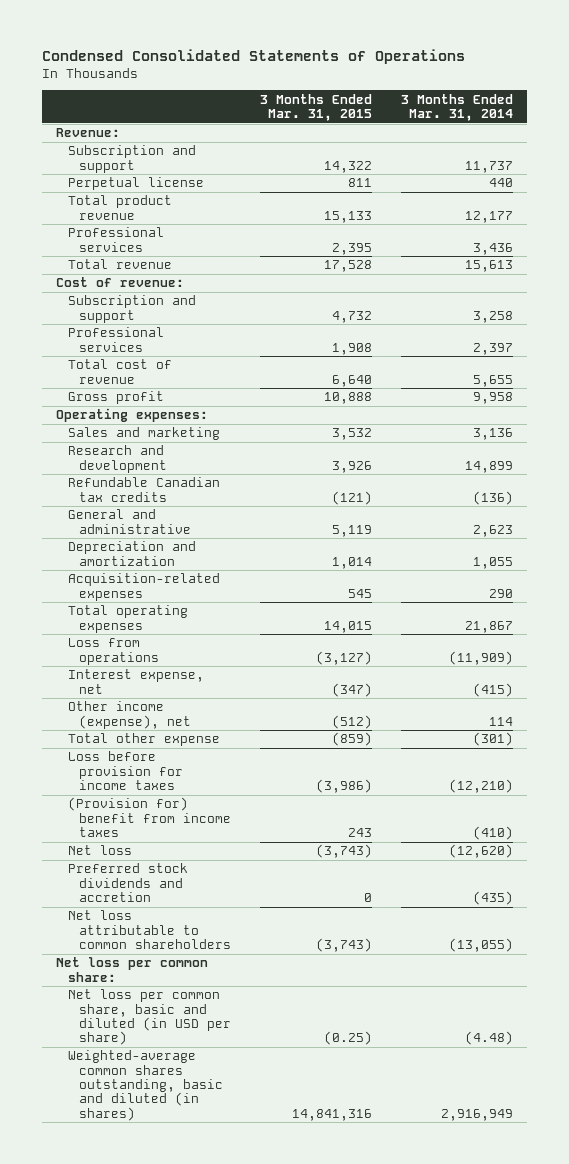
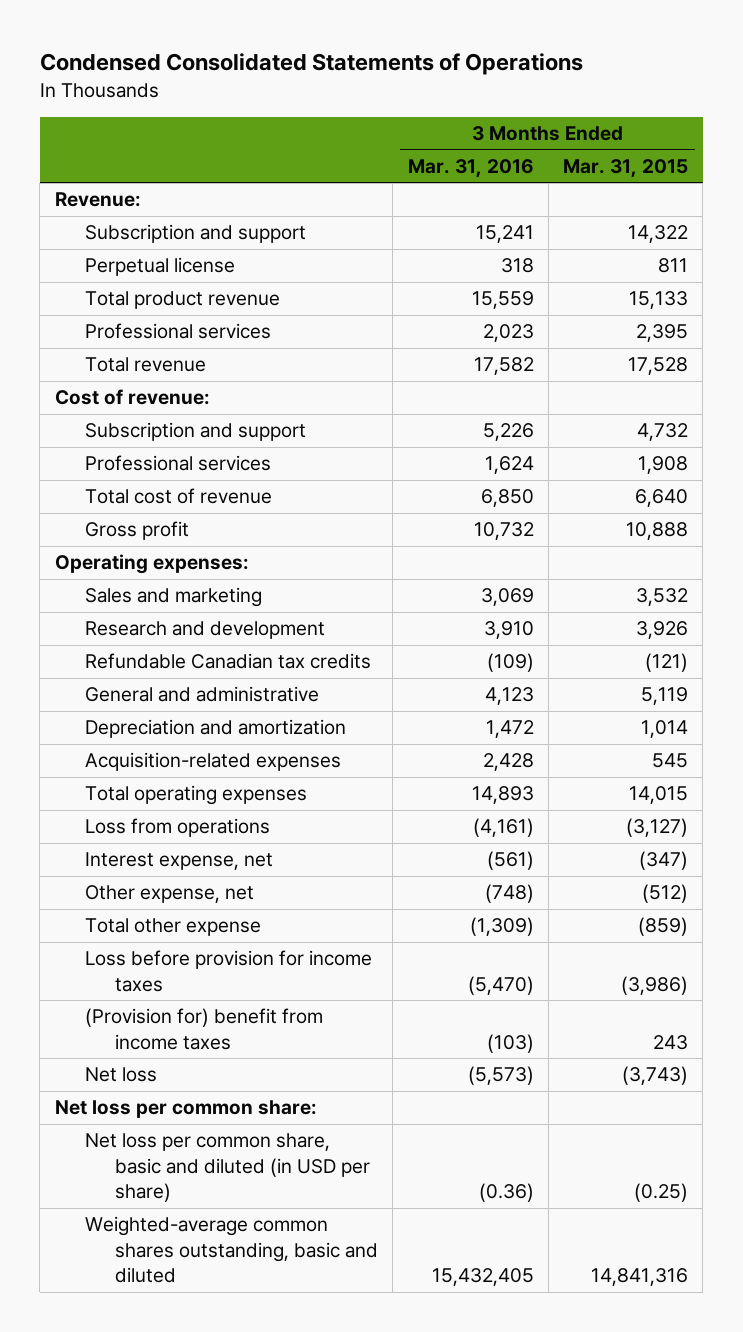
- | 3 Months Ended Mar. 31, 2015 | 3 Months Ended Mar. 31, 2014
+ | 3 Months Ended Mar. 31, 2016 | 3 Months Ended Mar. 31, 2015
- Other income (expense), net | (512) | 114
+ Other expense, net | (748) | (512)
- Preferred stock dividends and accretion | 0 | (435)
- Net loss attributable to common shareholders | (3,743) | (13,055)
- Weighted-average common shares outstanding, basic and diluted (in shares) | 14,841,316 | 2,916,949
+ Weighted-average common shares outstanding, basic and diluted | 15,432,405 | 14,841,316

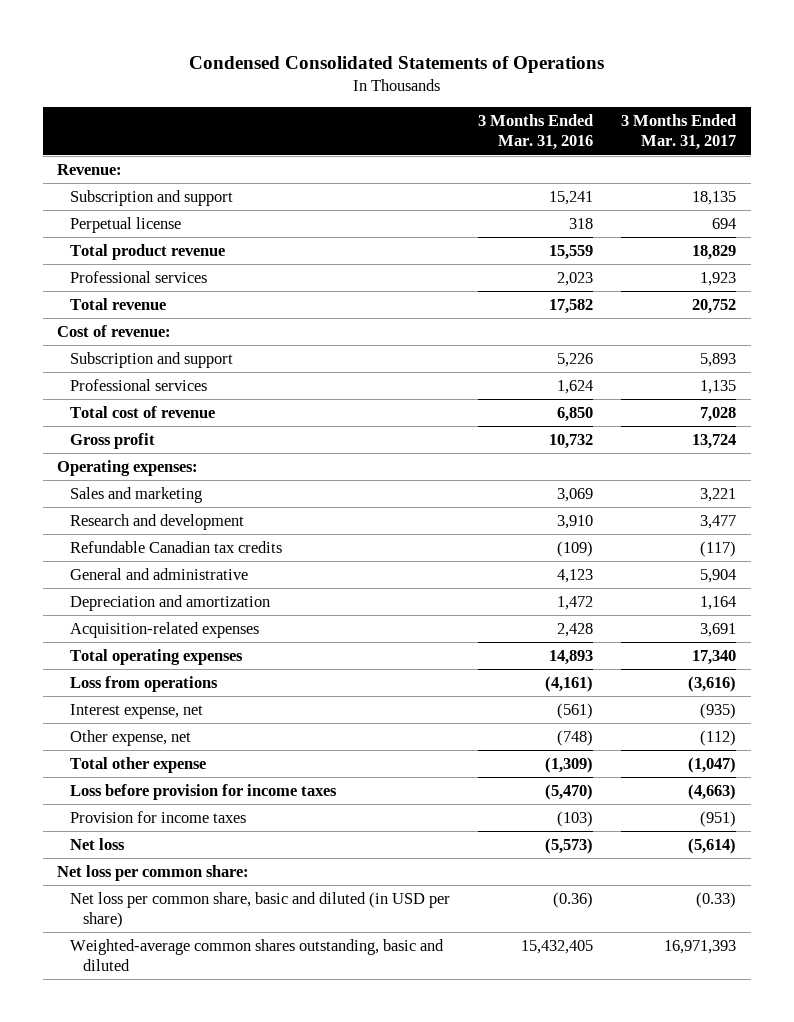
- | 3 Months Ended Mar. 31, 2016 | 3 Months Ended Mar. 31, 2015
+ | 3 Months Ended Mar. 31, 2016 | 3 Months Ended Mar. 31, 2017
- (Provision for) benefit from income taxes | (103) | 243
+ Provision for income taxes | (103) | (951)

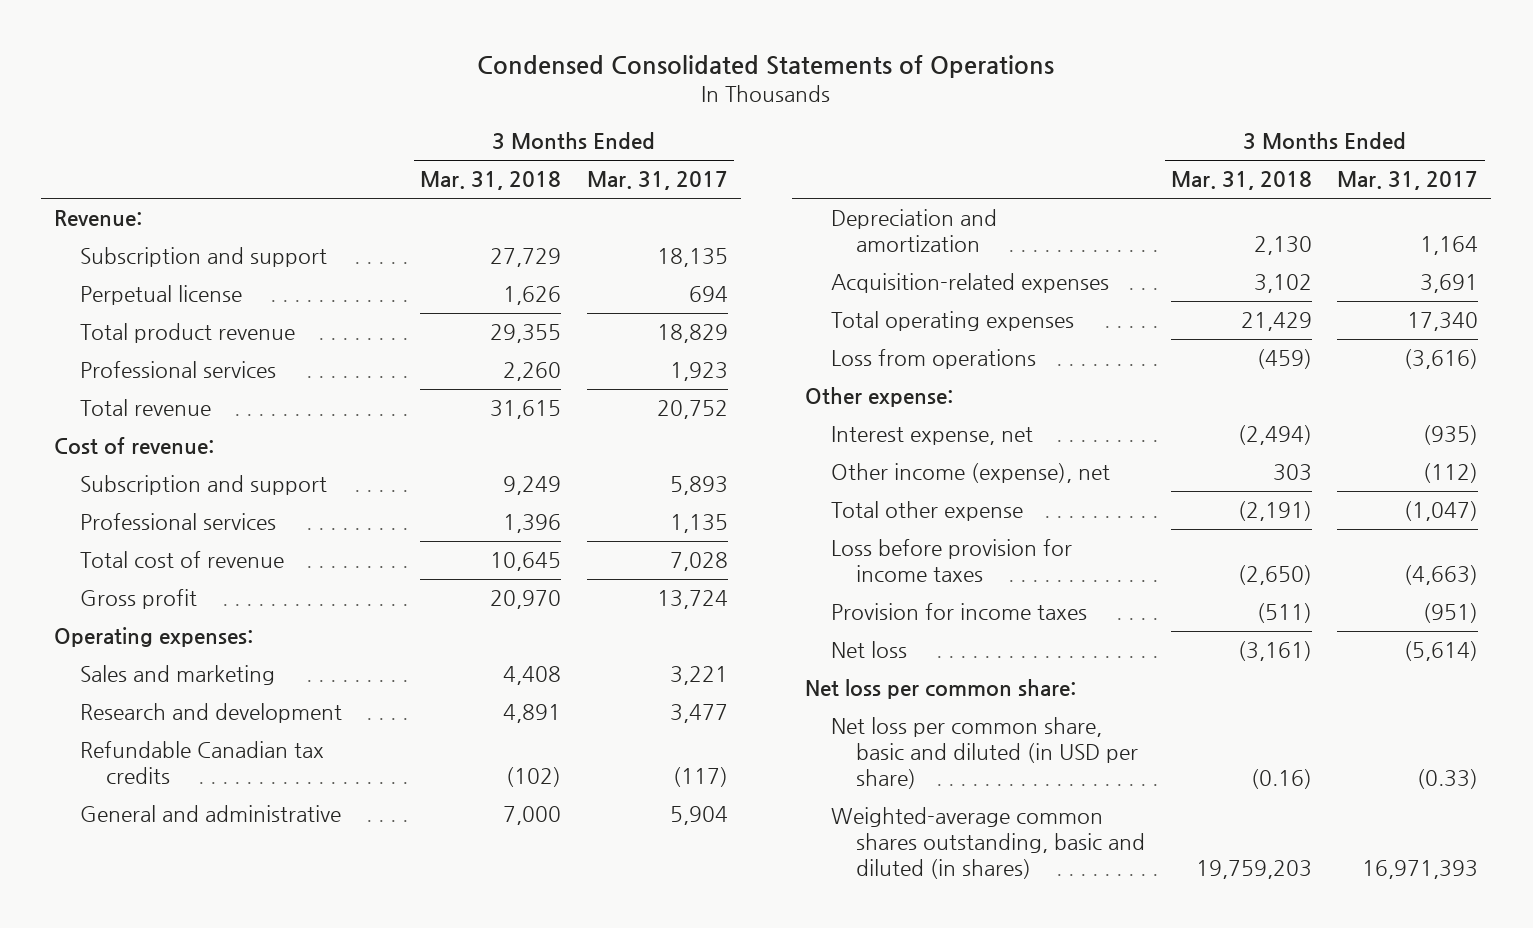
- | 3 Months Ended Mar. 31, 2016 | 3 Months Ended Mar. 31, 2017
+ | 3 Months Ended Mar. 31, 2018 | 3 Months Ended Mar. 31, 2017
+ Other expense:
- Other expense, net | (748) | (112)
+ Other income (expense), net | 303 | (112)
- Weighted-average common shares outstanding, basic and diluted | 15,432,405 | 16,971,393
+ Weighted-average common shares outstanding, basic and diluted (in shares) | 19,759,203 | 16,971,393

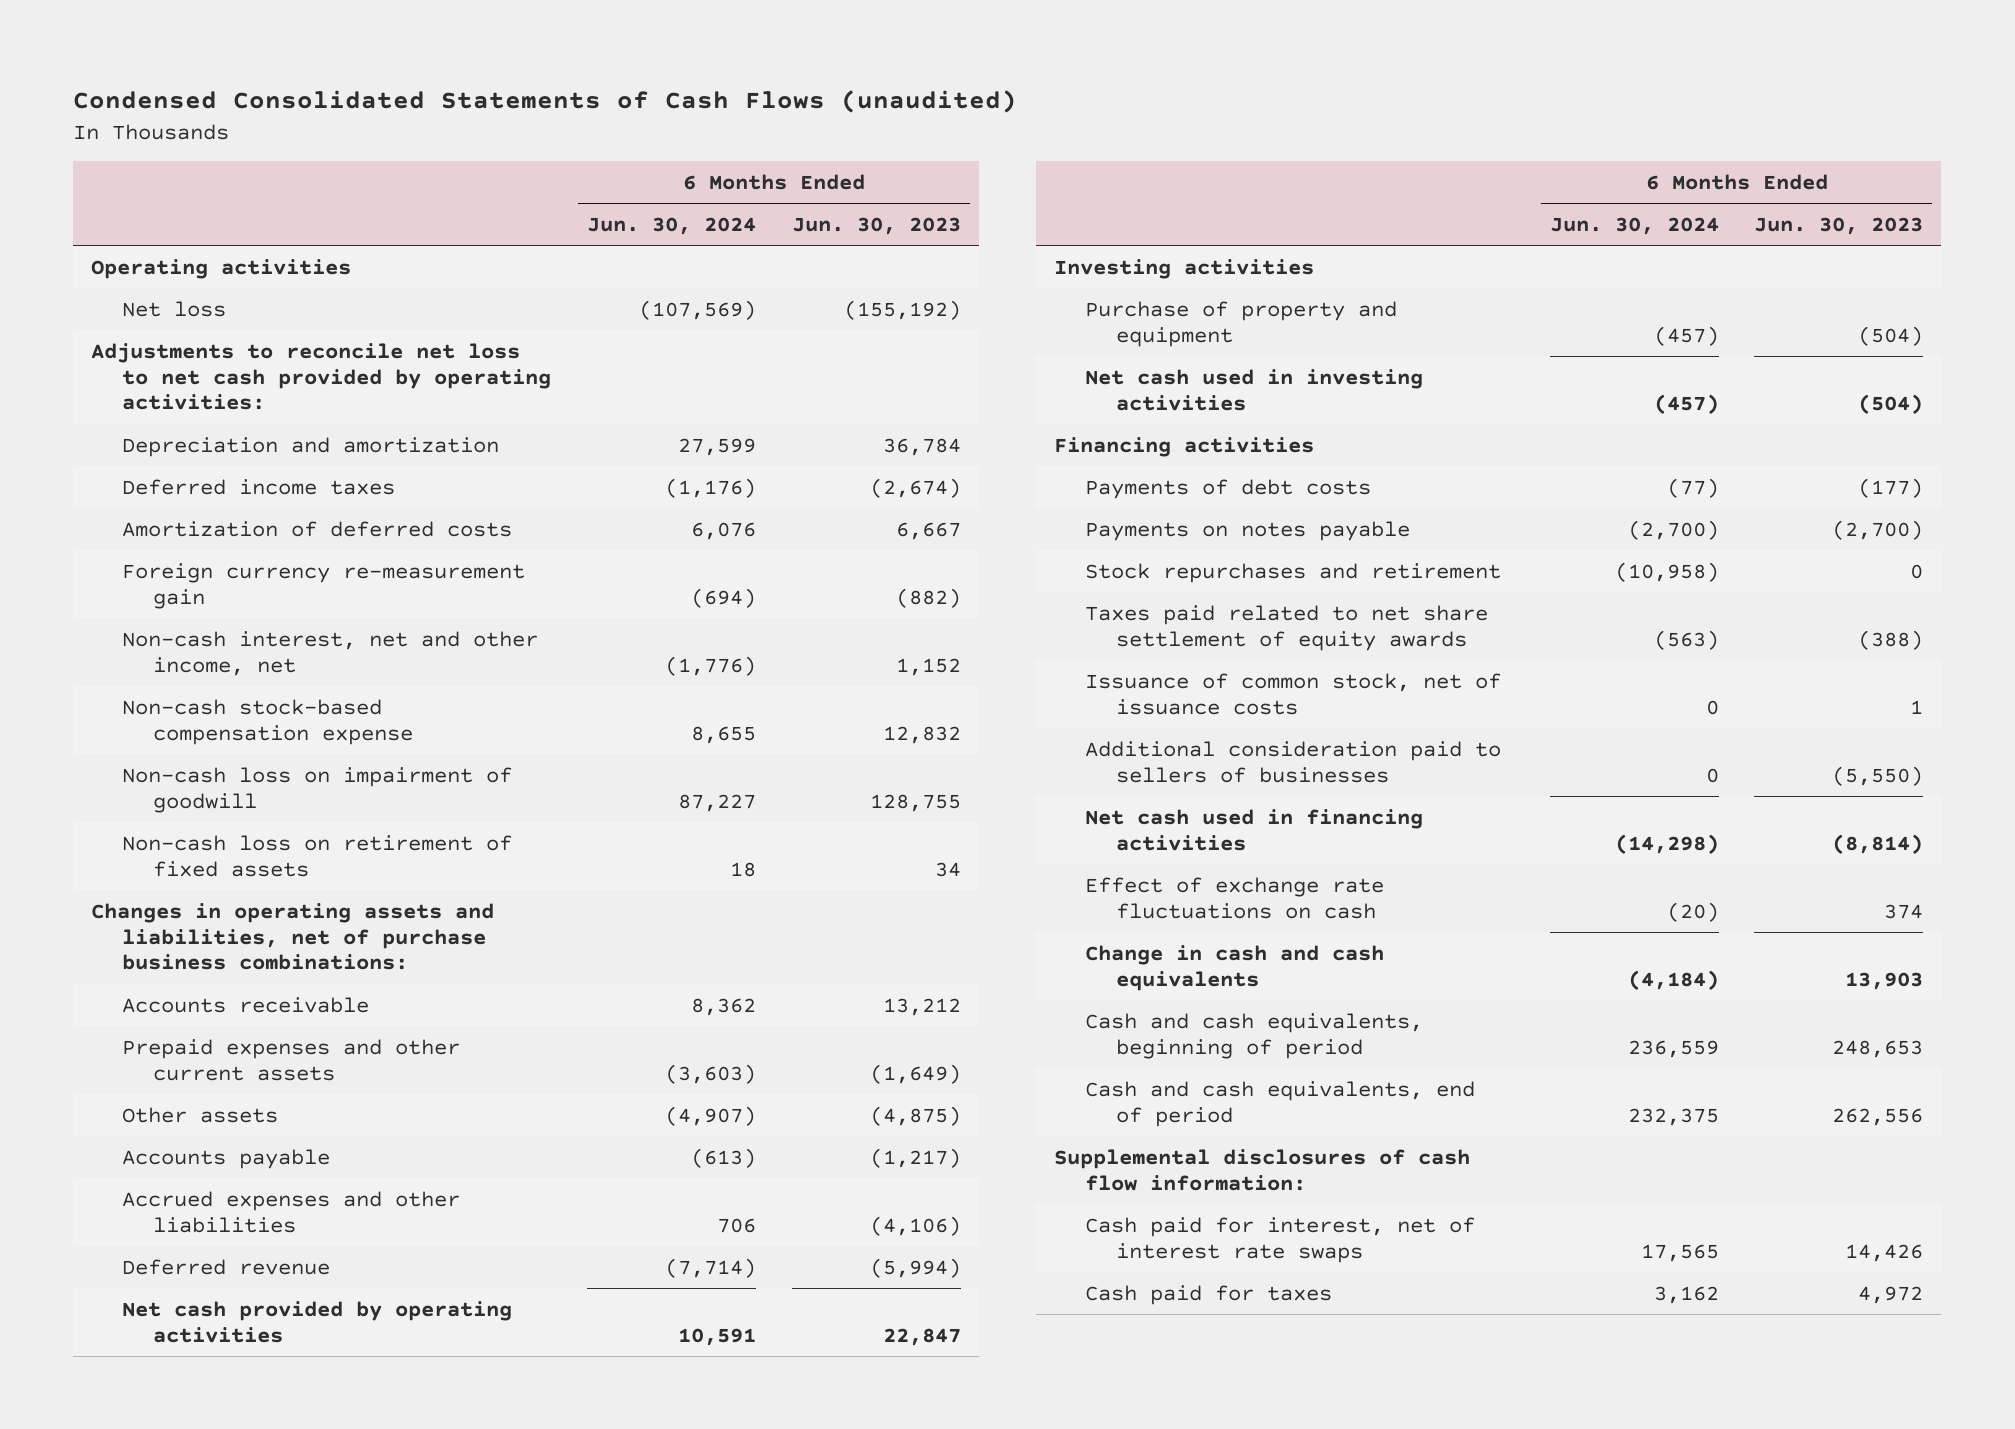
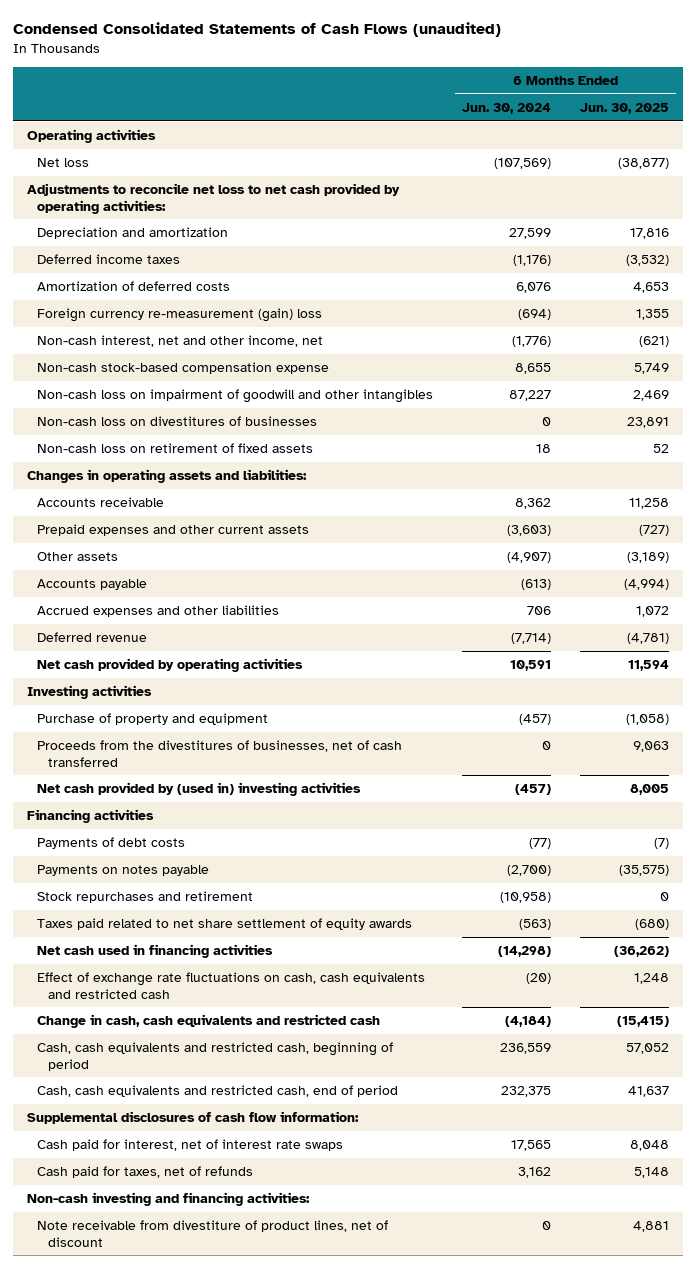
- | 6 Months Ended Jun. 30, 2024 | 6 Months Ended Jun. 30, 2023
+ | 6 Months Ended Jun. 30, 2024 | 6 Months Ended Jun. 30, 2025
- Foreign currency re-measurement gain | (694) | (882)
+ Foreign currency re-measurement (gain) loss | (694) | 1,355
- Non-cash loss on impairment of goodwill | 87,227 | 128,755
+ Non-cash loss on impairment of goodwill and other intangibles | 87,227 | 2,469
+ Non-cash loss on divestitures of businesses | 0 | 23,891
- Changes in operating assets and liabilities, net of purchase business combinations:
+ Changes in operating assets and liabilities:
- Net cash used in investing activities | (457) | (504)
+ Proceeds from the divestitures of businesses, net of cash transferred | 0 | 9,063
+ Net cash provided by (used in) investing activities | (457) | 8,005
- Issuance of common stock, net of issuance costs | 0 | 1
- Additional consideration paid to sellers of businesses | 0 | (5,550)
- Effect of exchange rate fluctuations on cash | (20) | 374
- Change in cash and cash equivalents | (4,184) | 13,903
- Cash and cash equivalents, beginning of period | 236,559 | 248,653
- Cash and cash equivalents, end of period | 232,375 | 262,556
+ Effect of exchange rate fluctuations on cash, cash equivalents and restricted cash | (20) | 1,248
+ Change in cash, cash equivalents and restricted cash | (4,184) | (15,415)
+ Cash, cash equivalents and restricted cash, beginning of period | 236,559 | 57,052
+ Cash, cash equivalents and restricted cash, end of period | 232,375 | 41,637
- Cash paid for taxes | 3,162 | 4,972
+ Cash paid for taxes, net of refunds | 3,162 | 5,148
+ Non-cash investing and financing activities:
+ Note receivable from divestiture of product lines, net of discount | 0 | 4,881

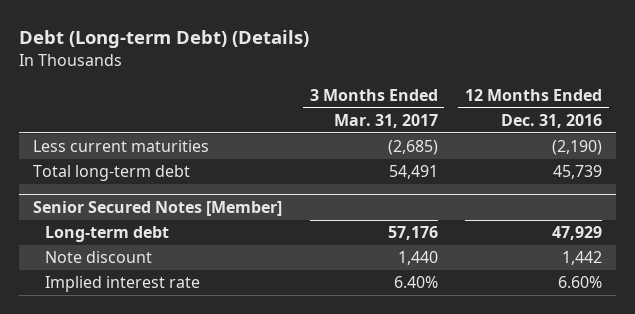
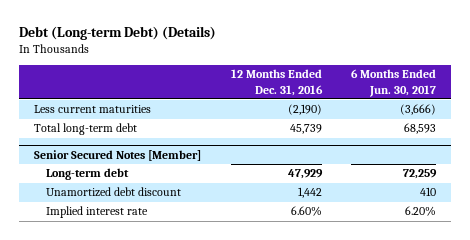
- | 3 Months Ended Mar. 31, 2017 | 12 Months Ended Dec. 31, 2016
+ | 12 Months Ended Dec. 31, 2016 | 6 Months Ended Jun. 30, 2017
@ Senior Secured Notes [Member]
- Note discount | 1,440 | 1,442
+ Unamortized debt discount | 1,442 | 410

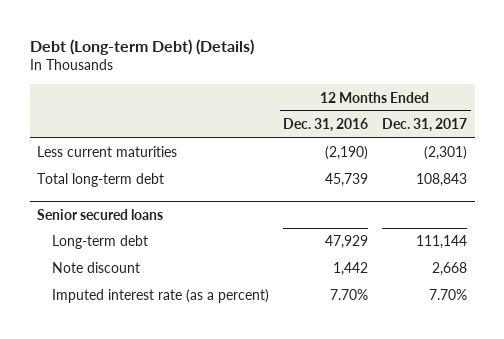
- | 12 Months Ended Dec. 31, 2016 | 6 Months Ended Jun. 30, 2017
+ | 12 Months Ended Dec. 31, 2016 | 12 Months Ended Dec. 31, 2017
- Senior Secured Notes [Member]
+ Senior secured loans
- Unamortized debt discount | 1,442 | 410
- Implied interest rate | 6.60% | 6.20%
+ Note discount | 1,442 | 2,668
+ Imputed interest rate (as a percent) | 7.70% | 7.70%

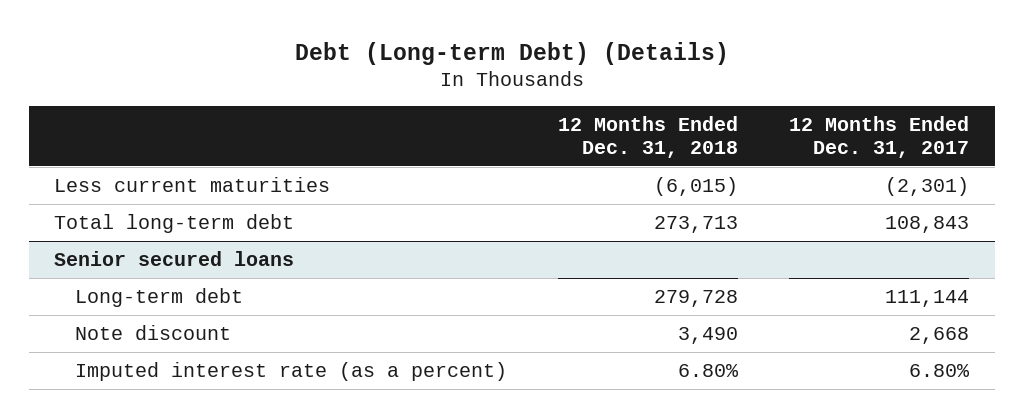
- | 12 Months Ended Dec. 31, 2016 | 12 Months Ended Dec. 31, 2017
+ | 12 Months Ended Dec. 31, 2018 | 12 Months Ended Dec. 31, 2017
@ Senior secured loans
- Imputed interest rate (as a percent) | 7.70% | 7.70%
+ Imputed interest rate (as a percent) | 6.80% | 6.80%

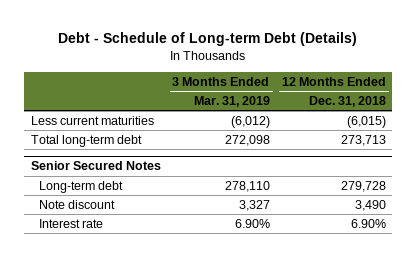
- Debt (Long-term Debt) (Details)
+ Debt - Schedule of Long-term Debt (Details)
- | 12 Months Ended Dec. 31, 2018 | 12 Months Ended Dec. 31, 2017
+ | 3 Months Ended Mar. 31, 2019 | 12 Months Ended Dec. 31, 2018
- Senior secured loans
+ Senior Secured Notes
- Imputed interest rate (as a percent) | 6.80% | 6.80%
+ Interest rate | 6.90% | 6.90%

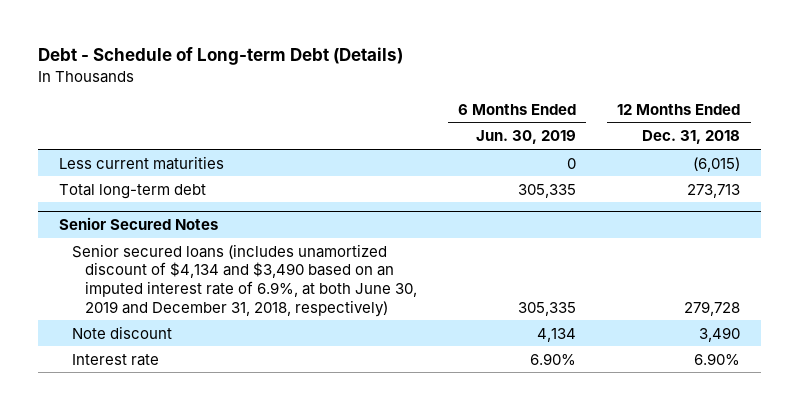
- | 3 Months Ended Mar. 31, 2019 | 12 Months Ended Dec. 31, 2018
+ | 6 Months Ended Jun. 30, 2019 | 12 Months Ended Dec. 31, 2018
@ Senior Secured Notes
- Long-term debt | 278,110 | 279,728
+ Senior secured loans (includes unamortized discount of $4,134 and $3,490 based on an imputed interest rate of 6.9%, at both June 30, 2019 and December 31, 2018, respectively) | 305,335 | 279,728

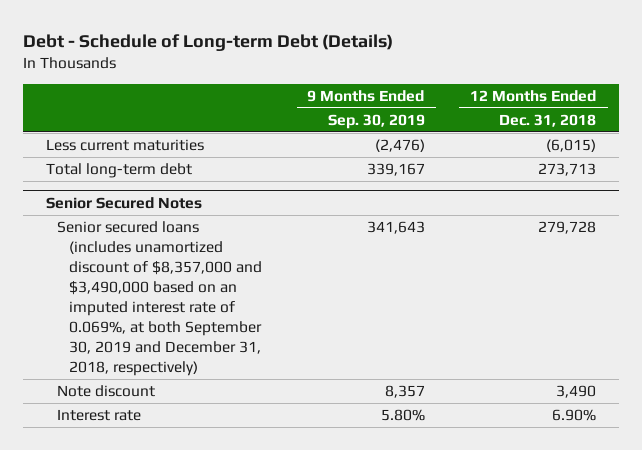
- | 6 Months Ended Jun. 30, 2019 | 12 Months Ended Dec. 31, 2018
+ | 9 Months Ended Sep. 30, 2019 | 12 Months Ended Dec. 31, 2018
@ Senior Secured Notes
- Senior secured loans (includes unamortized discount of $4,134 and $3,490 based on an imputed interest rate of 6.9%, at both June 30, 2019 and December 31, 2018, respectively) | 305,335 | 279,728
+ Senior secured loans (includes unamortized discount of $8,357,000 and $3,490,000 based on an imputed interest rate of 0.069%, at both September 30, 2019 and December 31, 2018, respectively) | 341,643 | 279,728

